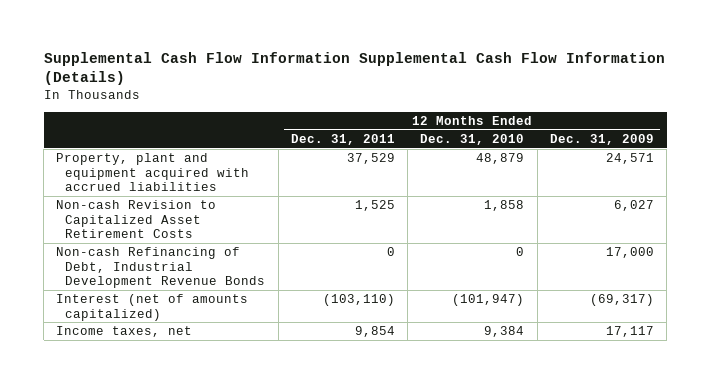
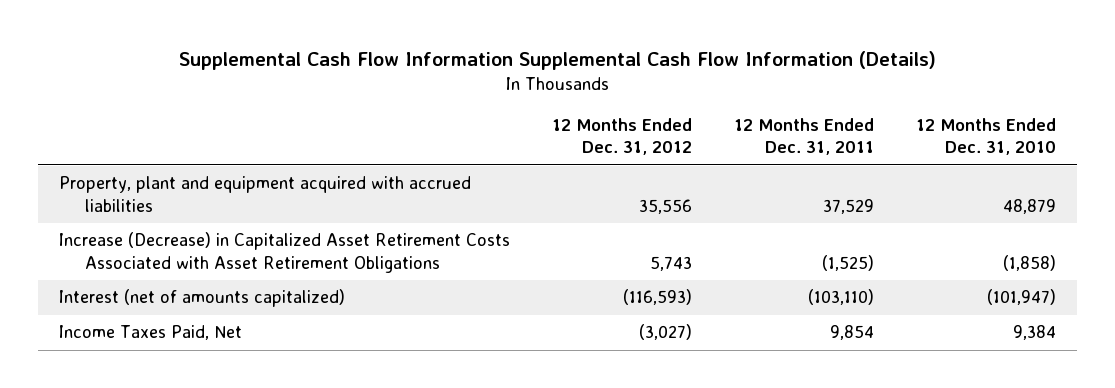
- | 12 Months Ended Dec. 31, 2011 | 12 Months Ended Dec. 31, 2010 | 12 Months Ended Dec. 31, 2009
+ | 12 Months Ended Dec. 31, 2012 | 12 Months Ended Dec. 31, 2011 | 12 Months Ended Dec. 31, 2010
- Non-cash Revision to Capitalized Asset Retirement Costs | 1,525 | 1,858 | 6,027
- Non-cash Refinancing of Debt, Industrial Development Revenue Bonds | 0 | 0 | 17,000
+ Increase (Decrease) in Capitalized Asset Retirement Costs Associated with Asset Retirement Obligations | 5,743 | (1,525) | (1,858)
- Income taxes, net | 9,854 | 9,384 | 17,117
+ Income Taxes Paid, Net | (3,027) | 9,854 | 9,384

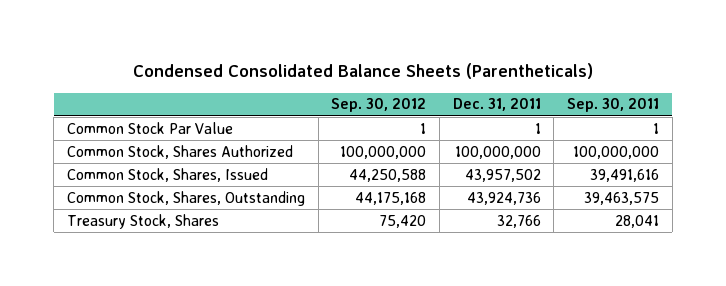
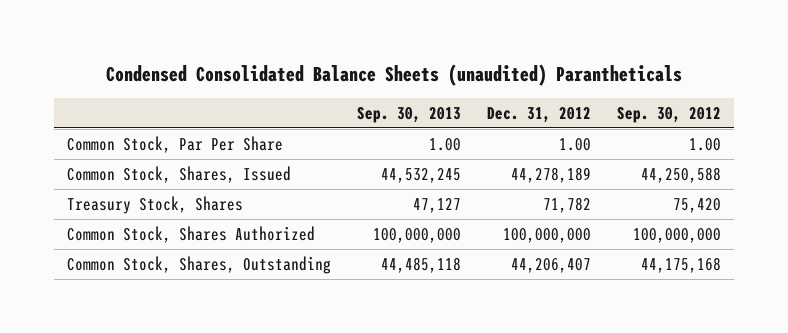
- Condensed Consolidated Balance Sheets (Parentheticals)
+ Condensed Consolidated Balance Sheets (unaudited) Parantheticals
- | Sep. 30, 2012 | Dec. 31, 2011 | Sep. 30, 2011
+ | Sep. 30, 2013 | Dec. 31, 2012 | Sep. 30, 2012
- Common Stock Par Value | 1 | 1 | 1
+ Common Stock, Par Per Share | 1.00 | 1.00 | 1.00
moved down: Common Stock, Shares Authorized | 100,000,000 | 100,000,000 | 100,000,000
moved down: Common Stock, Shares, Outstanding | 44,485,118 | 44,206,407 | 44,175,168

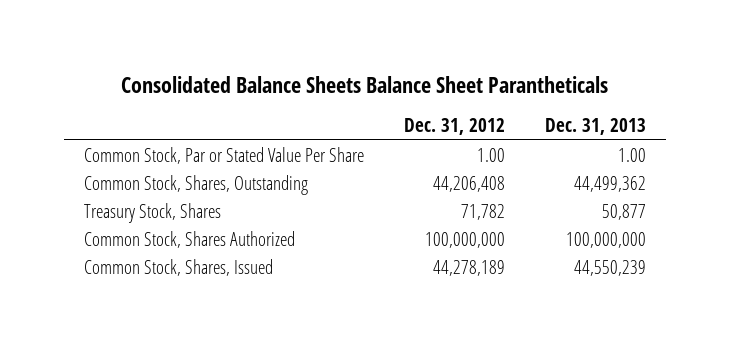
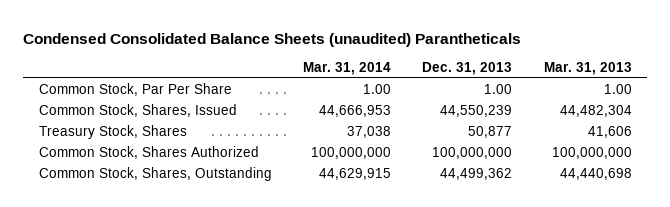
- Consolidated Balance Sheets Balance Sheet Parantheticals
+ Condensed Consolidated Balance Sheets (unaudited) Parantheticals
- | Dec. 31, 2012 | Dec. 31, 2013
+ | Mar. 31, 2014 | Dec. 31, 2013 | Mar. 31, 2013
- Common Stock, Par or Stated Value Per Share | 1.00 | 1.00
+ Common Stock, Par Per Share | 1.00 | 1.00 | 1.00
moved up: Common Stock, Shares, Issued | 44,666,953 | 44,550,239 | 44,482,304
moved down: Common Stock, Shares, Outstanding | 44,629,915 | 44,499,362 | 44,440,698

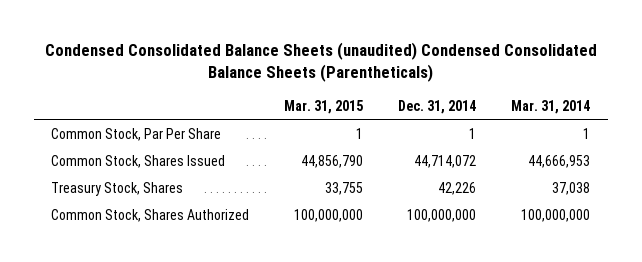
- Condensed Consolidated Balance Sheets (unaudited) Parantheticals
+ Condensed Consolidated Balance Sheets (unaudited) Condensed Consolidated Balance Sheets (Parentheticals)
- | Mar. 31, 2014 | Dec. 31, 2013 | Mar. 31, 2013
+ | Mar. 31, 2015 | Dec. 31, 2014 | Mar. 31, 2014
- Common Stock, Par Per Share | 1.00 | 1.00 | 1.00
- Common Stock, Shares, Issued | 44,666,953 | 44,550,239 | 44,482,304
+ Common Stock, Par Per Share | 1 | 1 | 1
+ Common Stock, Shares Issued | 44,856,790 | 44,714,072 | 44,666,953
- Common Stock, Shares, Outstanding | 44,629,915 | 44,499,362 | 44,440,698

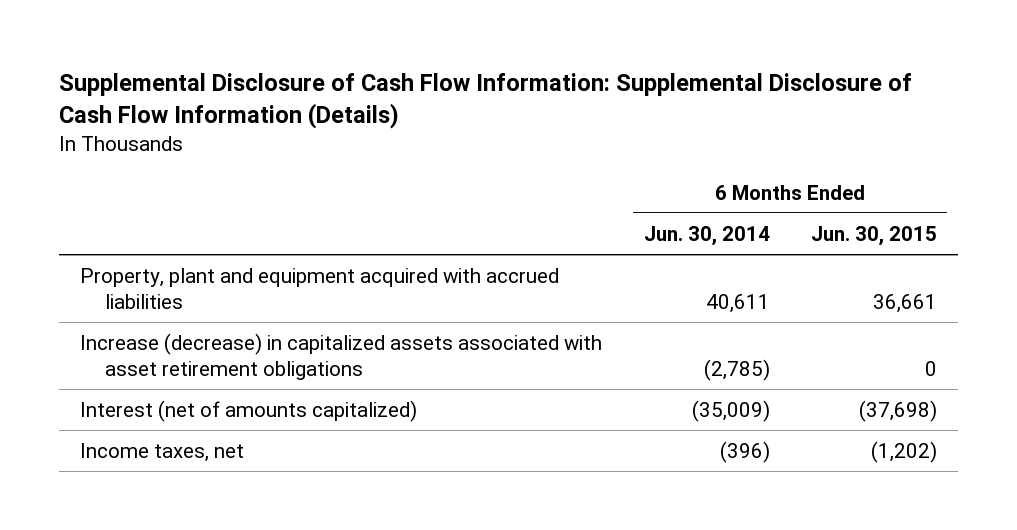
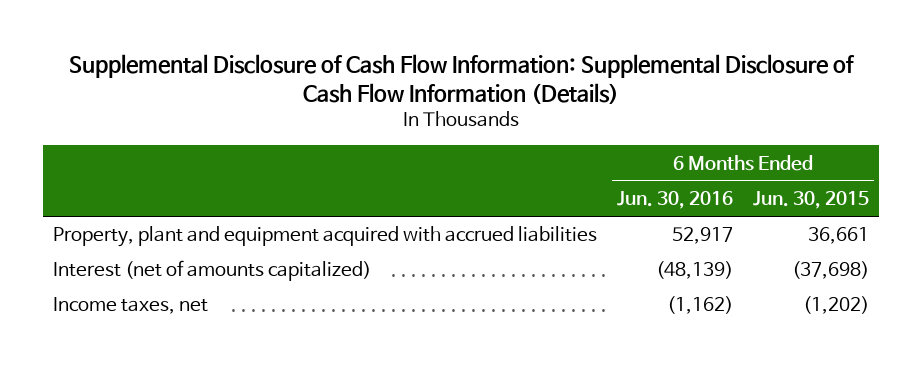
- | 6 Months Ended Jun. 30, 2014 | 6 Months Ended Jun. 30, 2015
+ | 6 Months Ended Jun. 30, 2016 | 6 Months Ended Jun. 30, 2015
- Increase (decrease) in capitalized assets associated with asset retirement obligations | (2,785) | 0

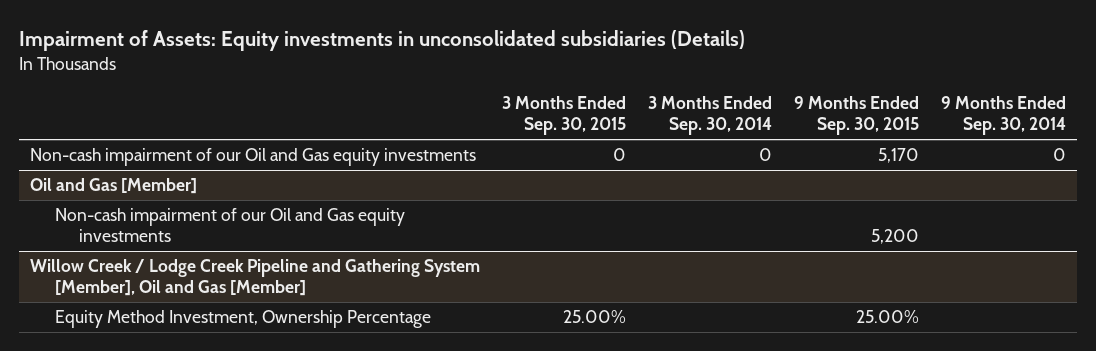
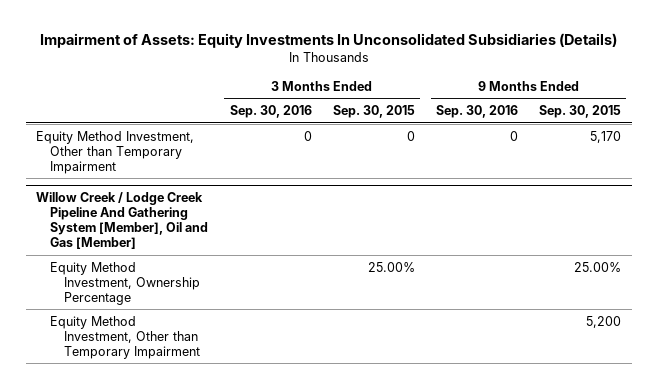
- Impairment of Assets: Equity investments in unconsolidated subsidiaries (Details)
+ Impairment of Assets: Equity Investments In Unconsolidated Subsidiaries (Details)
- | 3 Months Ended Sep. 30, 2015 | 3 Months Ended Sep. 30, 2014 | 9 Months Ended Sep. 30, 2015 | 9 Months Ended Sep. 30, 2014
+ | 3 Months Ended Sep. 30, 2016 | 3 Months Ended Sep. 30, 2015 | 9 Months Ended Sep. 30, 2016 | 9 Months Ended Sep. 30, 2015
- Non-cash impairment of our Oil and Gas equity investments | 0 | 0 | 5,170 | 0
- Oil and Gas [Member]
- Non-cash impairment of our Oil and Gas equity investments | | | 5,200 |
- Willow Creek / Lodge Creek Pipeline and Gathering System [Member], Oil and Gas [Member]
+ Equity Method Investment, Other than Temporary Impairment | 0 | 0 | 0 | 5,170
+ Willow Creek / Lodge Creek Pipeline And Gathering System [Member], Oil and Gas [Member]
+ Equity Method Investment, Other than Temporary Impairment | | | | 5,200

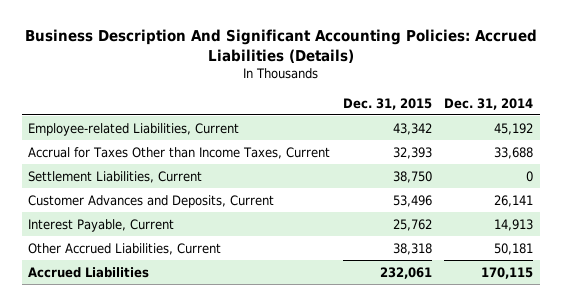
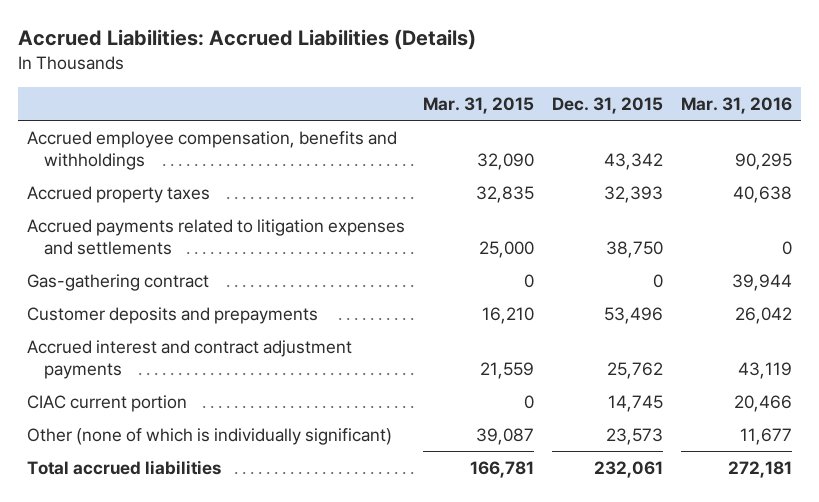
- Business Description And Significant Accounting Policies: Accrued Liabilities (Details)
+ Accrued Liabilities: Accrued Liabilities (Details)
- | Dec. 31, 2015 | Dec. 31, 2014
+ | Mar. 31, 2015 | Dec. 31, 2015 | Mar. 31, 2016
- Employee-related Liabilities, Current | 43,342 | 45,192
- Accrual for Taxes Other than Income Taxes, Current | 32,393 | 33,688
- Settlement Liabilities, Current | 38,750 | 0
- Customer Advances and Deposits, Current | 53,496 | 26,141
- Interest Payable, Current | 25,762 | 14,913
- Other Accrued Liabilities, Current | 38,318 | 50,181
- Accrued Liabilities | 232,061 | 170,115
+ Accrued employee compensation, benefits and withholdings | 32,090 | 43,342 | 90,295
+ Accrued property taxes | 32,835 | 32,393 | 40,638
+ Accrued payments related to litigation expenses and settlements | 25,000 | 38,750 | 0
+ Gas-gathering contract | 0 | 0 | 39,944
+ Customer deposits and prepayments | 16,210 | 53,496 | 26,042
+ Accrued interest and contract adjustment payments | 21,559 | 25,762 | 43,119
+ CIAC current portion | 0 | 14,745 | 20,466
+ Other (none of which is individually significant) | 39,087 | 23,573 | 11,677
+ Total accrued liabilities | 166,781 | 232,061 | 272,181

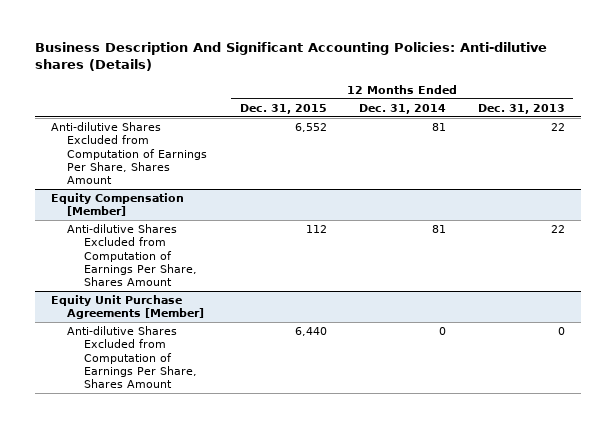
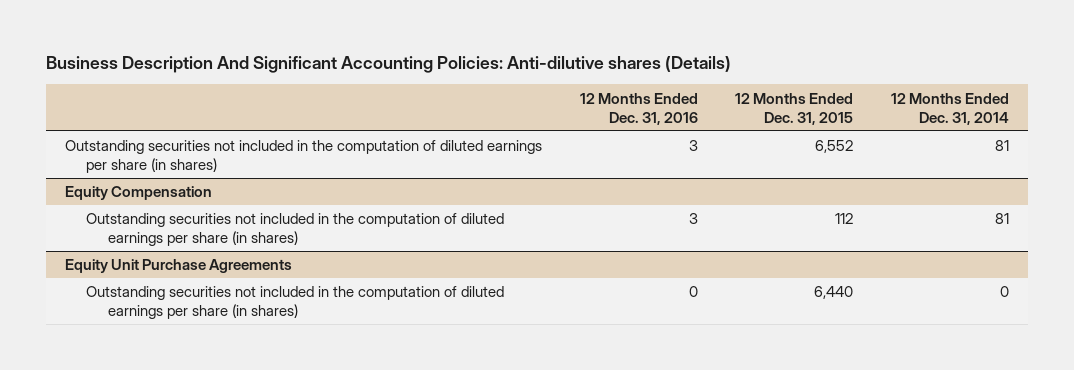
- | 12 Months Ended Dec. 31, 2015 | 12 Months Ended Dec. 31, 2014 | 12 Months Ended Dec. 31, 2013
+ | 12 Months Ended Dec. 31, 2016 | 12 Months Ended Dec. 31, 2015 | 12 Months Ended Dec. 31, 2014
- Anti-dilutive Shares Excluded from Computation of Earnings Per Share, Shares Amount | 6,552 | 81 | 22
- Equity Compensation [Member]
- Anti-dilutive Shares Excluded from Computation of Earnings Per Share, Shares Amount | 112 | 81 | 22
- Equity Unit Purchase Agreements [Member]
- Anti-dilutive Shares Excluded from Computation of Earnings Per Share, Shares Amount | 6,440 | 0 | 0
+ Outstanding securities not included in the computation of diluted earnings per share (in shares) | 3 | 6,552 | 81
+ Equity Compensation
+ Outstanding securities not included in the computation of diluted earnings per share (in shares) | 3 | 112 | 81
+ Equity Unit Purchase Agreements
+ Outstanding securities not included in the computation of diluted earnings per share (in shares) | 0 | 6,440 | 0

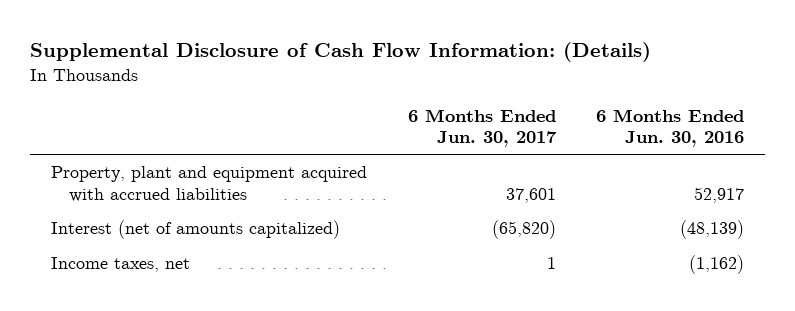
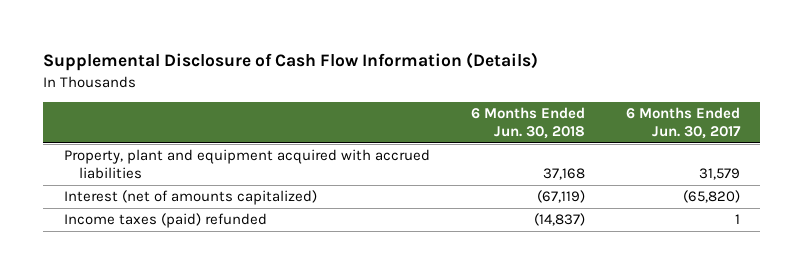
- Supplemental Disclosure of Cash Flow Information: (Details)
+ Supplemental Disclosure of Cash Flow Information (Details)
- | 6 Months Ended Jun. 30, 2017 | 6 Months Ended Jun. 30, 2016
+ | 6 Months Ended Jun. 30, 2018 | 6 Months Ended Jun. 30, 2017
- Property, plant and equipment acquired with accrued liabilities | 37,601 | 52,917
+ Property, plant and equipment acquired with accrued liabilities | 37,168 | 31,579
- Income taxes, net | 1 | (1,162)
+ Income taxes (paid) refunded | (14,837) | 1

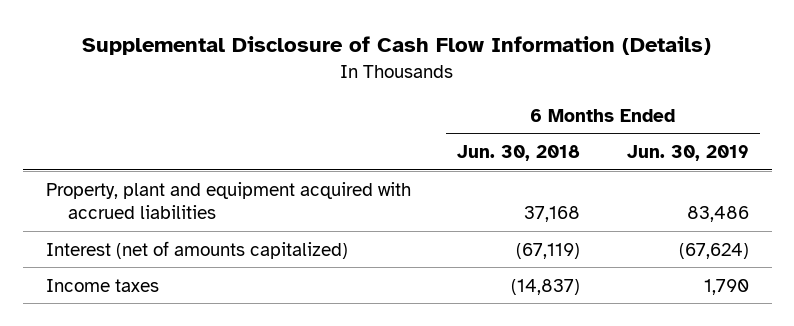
- | 6 Months Ended Jun. 30, 2018 | 6 Months Ended Jun. 30, 2017
+ | 6 Months Ended Jun. 30, 2018 | 6 Months Ended Jun. 30, 2019
- Income taxes (paid) refunded | (14,837) | 1
+ Income taxes | (14,837) | 1,790

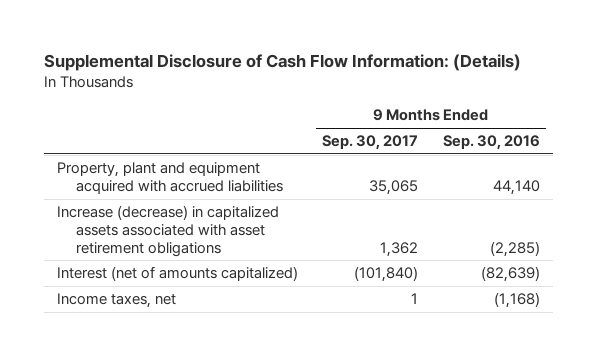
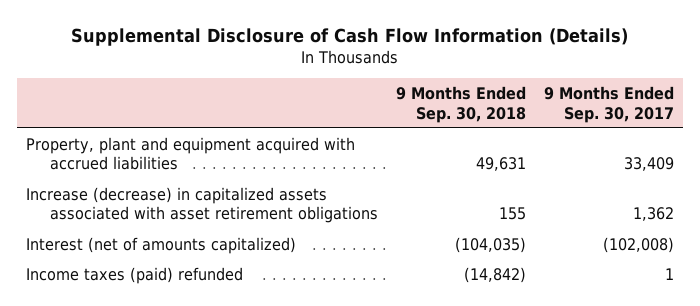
- Supplemental Disclosure of Cash Flow Information: (Details)
+ Supplemental Disclosure of Cash Flow Information (Details)
- | 9 Months Ended Sep. 30, 2017 | 9 Months Ended Sep. 30, 2016
+ | 9 Months Ended Sep. 30, 2018 | 9 Months Ended Sep. 30, 2017
- Property, plant and equipment acquired with accrued liabilities | 35,065 | 44,140
+ Property, plant and equipment acquired with accrued liabilities | 49,631 | 33,409
- Interest (net of amounts capitalized) | (101,840) | (82,639)
- Income taxes, net | 1 | (1,168)
+ Interest (net of amounts capitalized) | (104,035) | (102,008)
+ Income taxes (paid) refunded | (14,842) | 1

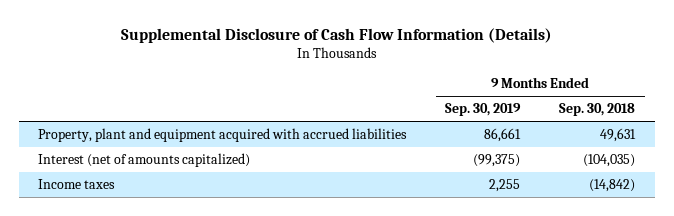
- | 9 Months Ended Sep. 30, 2018 | 9 Months Ended Sep. 30, 2017
+ | 9 Months Ended Sep. 30, 2019 | 9 Months Ended Sep. 30, 2018
- Increase (decrease) in capitalized assets associated with asset retirement obligations | 155 | 1,362
- Income taxes (paid) refunded | (14,842) | 1
+ Income taxes | 2,255 | (14,842)

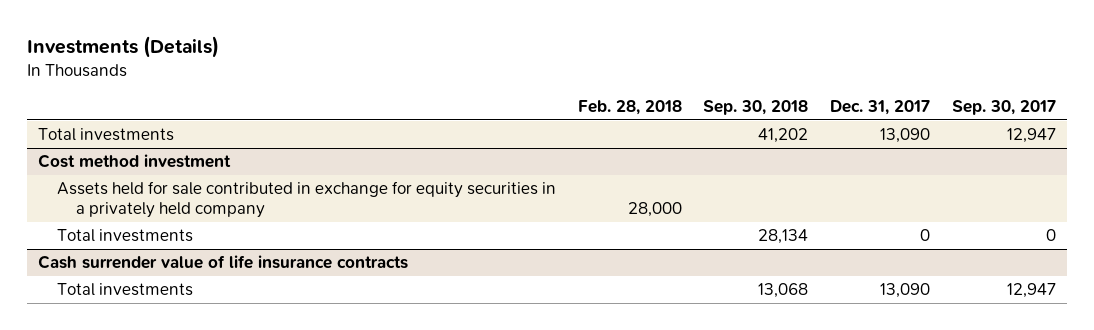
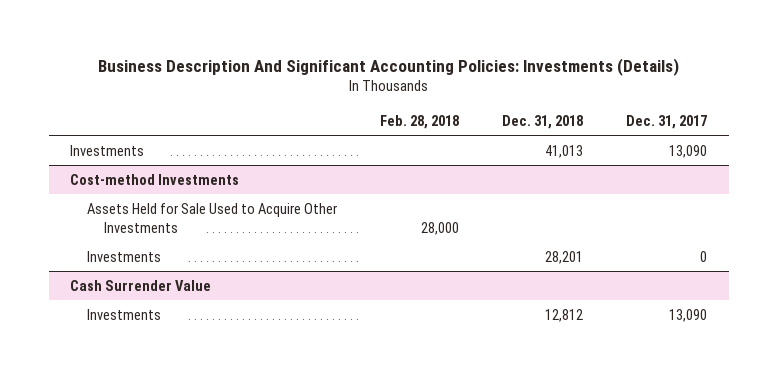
- Investments (Details)
+ Business Description And Significant Accounting Policies: Investments (Details)
- | Feb. 28, 2018 | Sep. 30, 2018 | Dec. 31, 2017 | Sep. 30, 2017
+ | Feb. 28, 2018 | Dec. 31, 2018 | Dec. 31, 2017
- Total investments | | 41,202 | 13,090 | 12,947
- Cost method investment
- Assets held for sale contributed in exchange for equity securities in a privately held company | 28,000 | | |
- Total investments | | 28,134 | 0 | 0
- Cash surrender value of life insurance contracts
- Total investments | | 13,068 | 13,090 | 12,947
+ Investments | | 41,013 | 13,090
+ Cost-method Investments
+ Assets Held for Sale Used to Acquire Other Investments | 28,000 | |
+ Investments | | 28,201 | 0
+ Cash Surrender Value
+ Investments | | 12,812 | 13,090

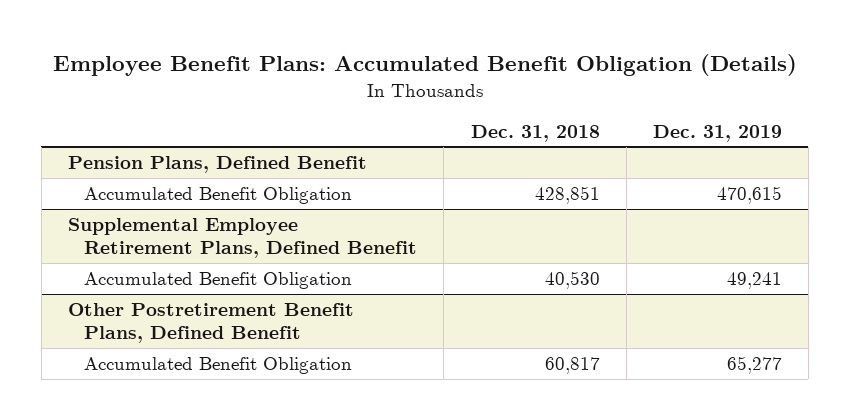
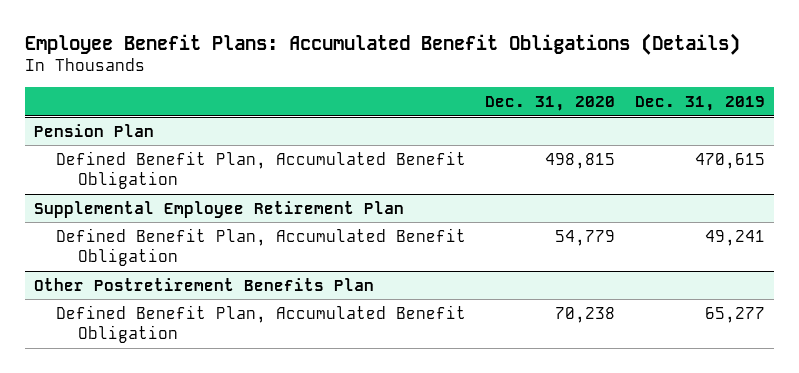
- Employee Benefit Plans: Accumulated Benefit Obligation (Details)
+ Employee Benefit Plans: Accumulated Benefit Obligations (Details)
- | Dec. 31, 2018 | Dec. 31, 2019
+ | Dec. 31, 2020 | Dec. 31, 2019
- Pension Plans, Defined Benefit
- Accumulated Benefit Obligation | 428,851 | 470,615
- Supplemental Employee Retirement Plans, Defined Benefit
- Accumulated Benefit Obligation | 40,530 | 49,241
- Other Postretirement Benefit Plans, Defined Benefit
- Accumulated Benefit Obligation | 60,817 | 65,277
+ Pension Plan
+ Defined Benefit Plan, Accumulated Benefit Obligation | 498,815 | 470,615
+ Supplemental Employee Retirement Plan
+ Defined Benefit Plan, Accumulated Benefit Obligation | 54,779 | 49,241
+ Other Postretirement Benefits Plan
+ Defined Benefit Plan, Accumulated Benefit Obligation | 70,238 | 65,277

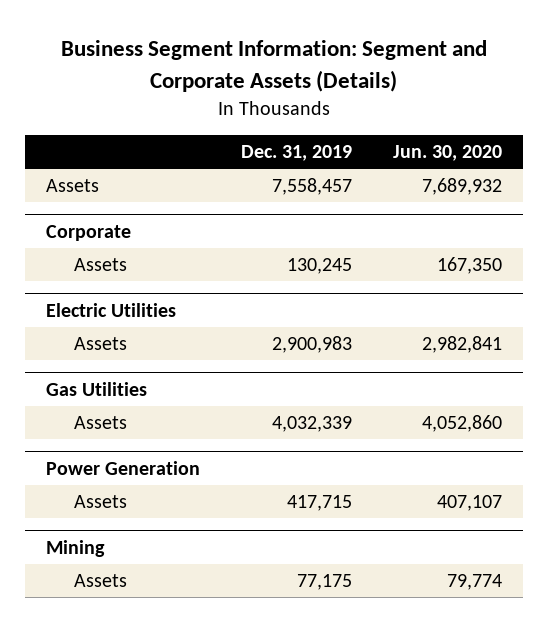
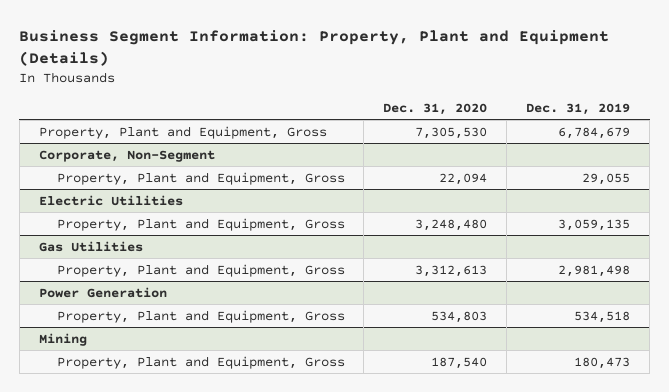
- Business Segment Information: Segment and Corporate Assets (Details)
+ Business Segment Information: Property, Plant and Equipment (Details)
- | Dec. 31, 2019 | Jun. 30, 2020
+ | Dec. 31, 2020 | Dec. 31, 2019
- Assets | 7,558,457 | 7,689,932
- Corporate
- Assets | 130,245 | 167,350
+ Property, Plant and Equipment, Gross | 7,305,530 | 6,784,679
+ Corporate, Non-Segment
+ Property, Plant and Equipment, Gross | 22,094 | 29,055
@ Electric Utilities
- Assets | 2,900,983 | 2,982,841
+ Property, Plant and Equipment, Gross | 3,248,480 | 3,059,135
@ Gas Utilities
- Assets | 4,032,339 | 4,052,860
+ Property, Plant and Equipment, Gross | 3,312,613 | 2,981,498
@ Power Generation
- Assets | 417,715 | 407,107
+ Property, Plant and Equipment, Gross | 534,803 | 534,518
@ Mining
- Assets | 77,175 | 79,774
+ Property, Plant and Equipment, Gross | 187,540 | 180,473

